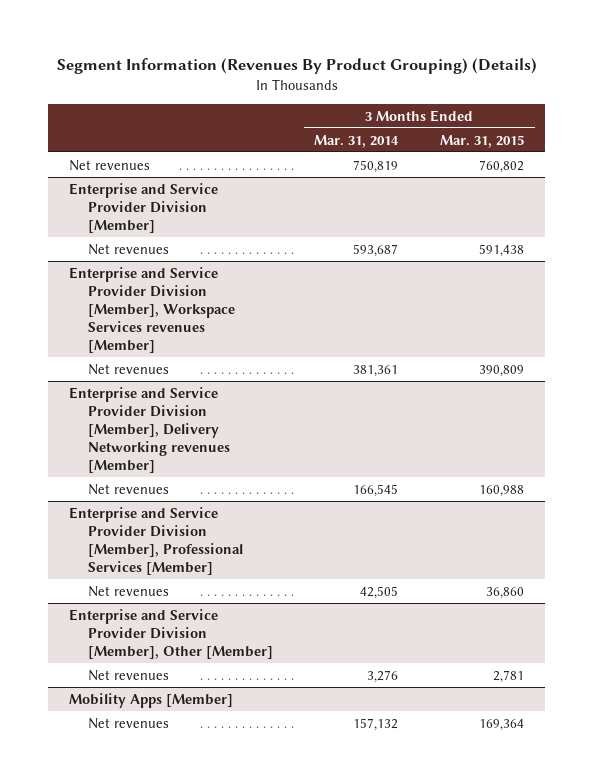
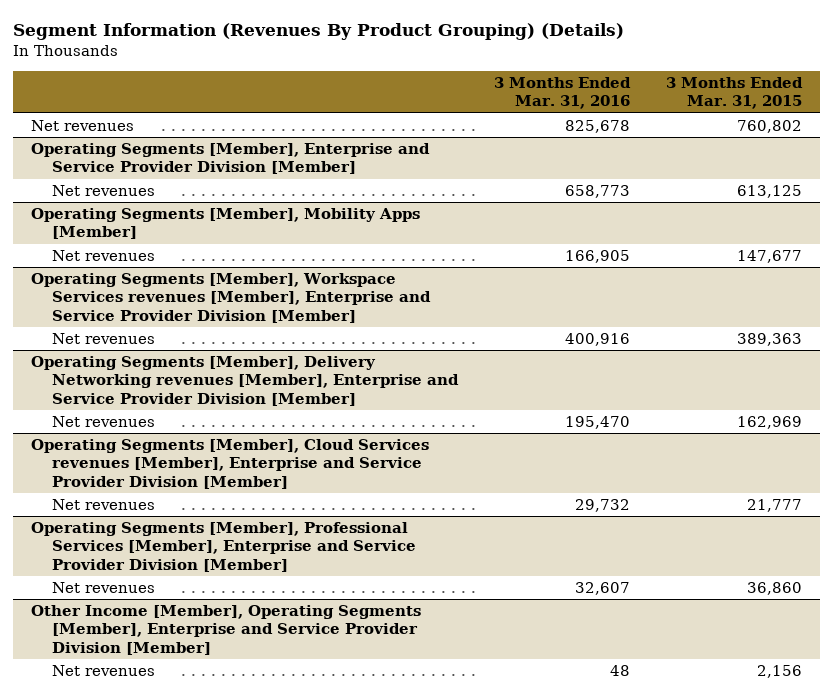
- | 3 Months Ended Mar. 31, 2014 | 3 Months Ended Mar. 31, 2015
+ | 3 Months Ended Mar. 31, 2016 | 3 Months Ended Mar. 31, 2015
- Enterprise and Service Provider Division [Member]
- Net revenues | 593,687 | 591,438
- Enterprise and Service Provider Division [Member], Workspace Services revenues [Member]
- Net revenues | 381,361 | 390,809
- Enterprise and Service Provider Division [Member], Delivery Networking revenues [Member]
- Net revenues | 166,545 | 160,988
- Enterprise and Service Provider Division [Member], Professional Services [Member]
+ Operating Segments [Member], Enterprise and Service Provider Division [Member]
+ Net revenues | 658,773 | 613,125
+ Operating Segments [Member], Mobility Apps [Member]
+ Net revenues | 166,905 | 147,677
+ Operating Segments [Member], Workspace Services revenues [Member], Enterprise and Service Provider Division [Member]
+ Net revenues | 400,916 | 389,363
+ Operating Segments [Member], Delivery Networking revenues [Member], Enterprise and Service Provider Division [Member]
+ Net revenues | 195,470 | 162,969
+ Operating Segments [Member], Cloud Services revenues [Member], Enterprise and Service Provider Division [Member]
+ Net revenues | 29,732 | 21,777
+ Operating Segments [Member], Professional Services [Member], Enterprise and Service Provider Division [Member]
- Enterprise and Service Provider Division [Member], Other [Member]
- Net revenues | 3,276 | 2,781
- Mobility Apps [Member]
- Net revenues | 157,132 | 169,364
+ Other Income [Member], Operating Segments [Member], Enterprise and Service Provider Division [Member]
+ Net revenues | 48 | 2,156

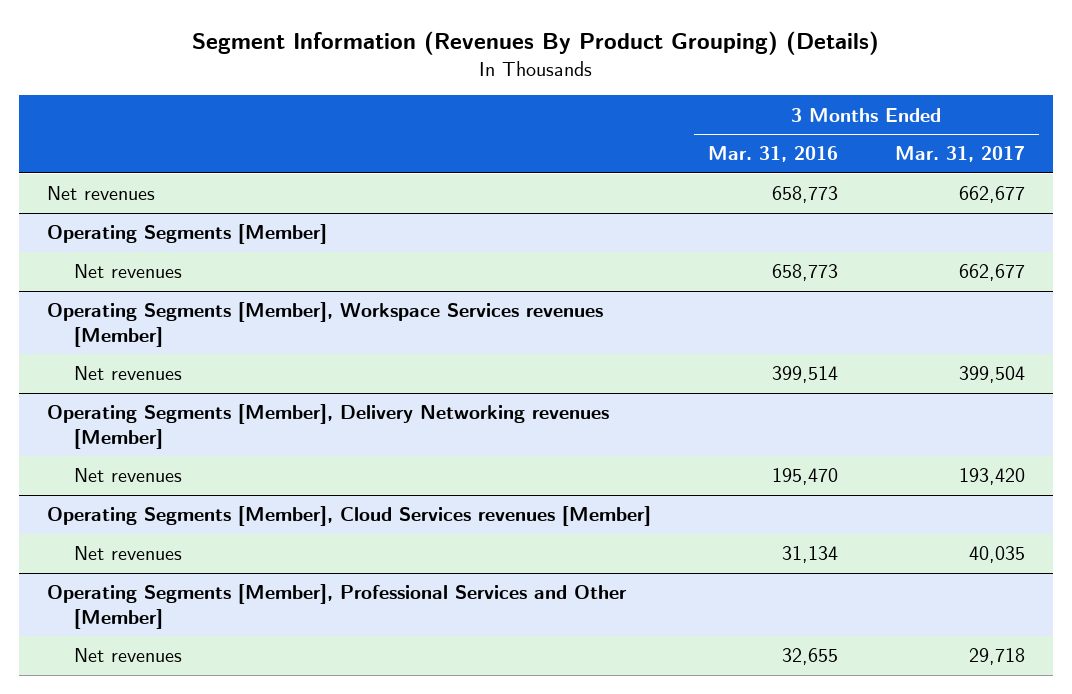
- | 3 Months Ended Mar. 31, 2016 | 3 Months Ended Mar. 31, 2015
+ | 3 Months Ended Mar. 31, 2016 | 3 Months Ended Mar. 31, 2017
- Net revenues | 825,678 | 760,802
- Operating Segments [Member], Enterprise and Service Provider Division [Member]
- Operating Segments [Member], Mobility Apps [Member]
- Net revenues | 166,905 | 147,677
- Operating Segments [Member], Workspace Services revenues [Member], Enterprise and Service Provider Division [Member]
- Net revenues | 400,916 | 389,363
- Operating Segments [Member], Delivery Networking revenues [Member], Enterprise and Service Provider Division [Member]
+ Operating Segments [Member]
+ Net revenues | 658,773 | 662,677
+ Operating Segments [Member], Workspace Services revenues [Member]
+ Net revenues | 399,514 | 399,504
+ Operating Segments [Member], Delivery Networking revenues [Member]
- Operating Segments [Member], Cloud Services revenues [Member], Enterprise and Service Provider Division [Member]
- Net revenues | 29,732 | 21,777
- Operating Segments [Member], Professional Services [Member], Enterprise and Service Provider Division [Member]
- Net revenues | 32,607 | 36,860
- Other Income [Member], Operating Segments [Member], Enterprise and Service Provider Division [Member]
- Net revenues | 48 | 2,156
+ Operating Segments [Member], Cloud Services revenues [Member]
+ Net revenues | 31,134 | 40,035
+ Operating Segments [Member], Professional Services and Other [Member]
+ Net revenues | 32,655 | 29,718

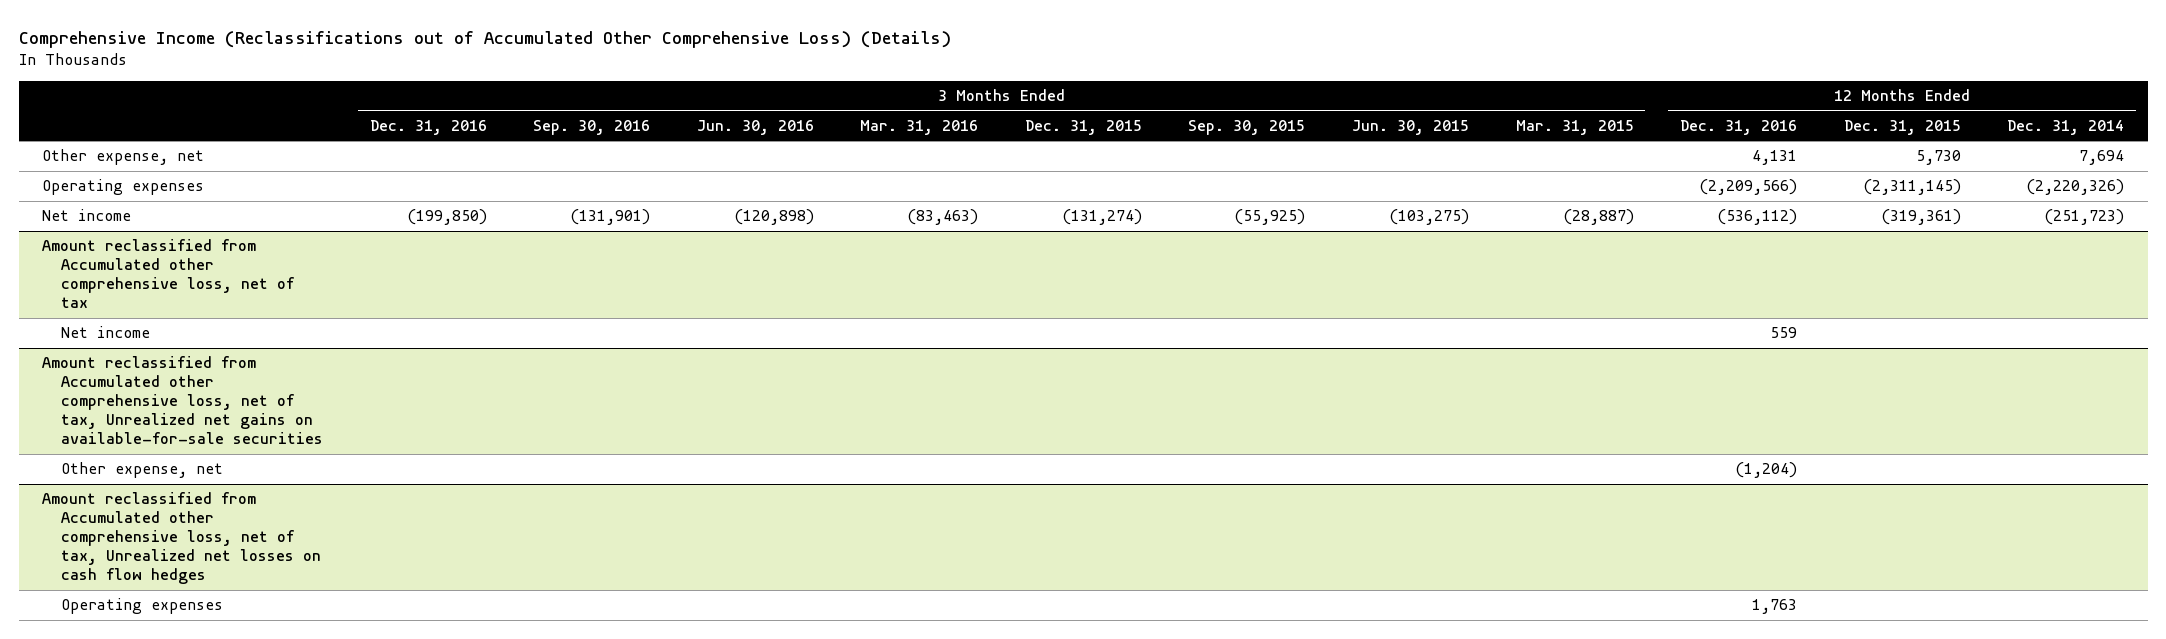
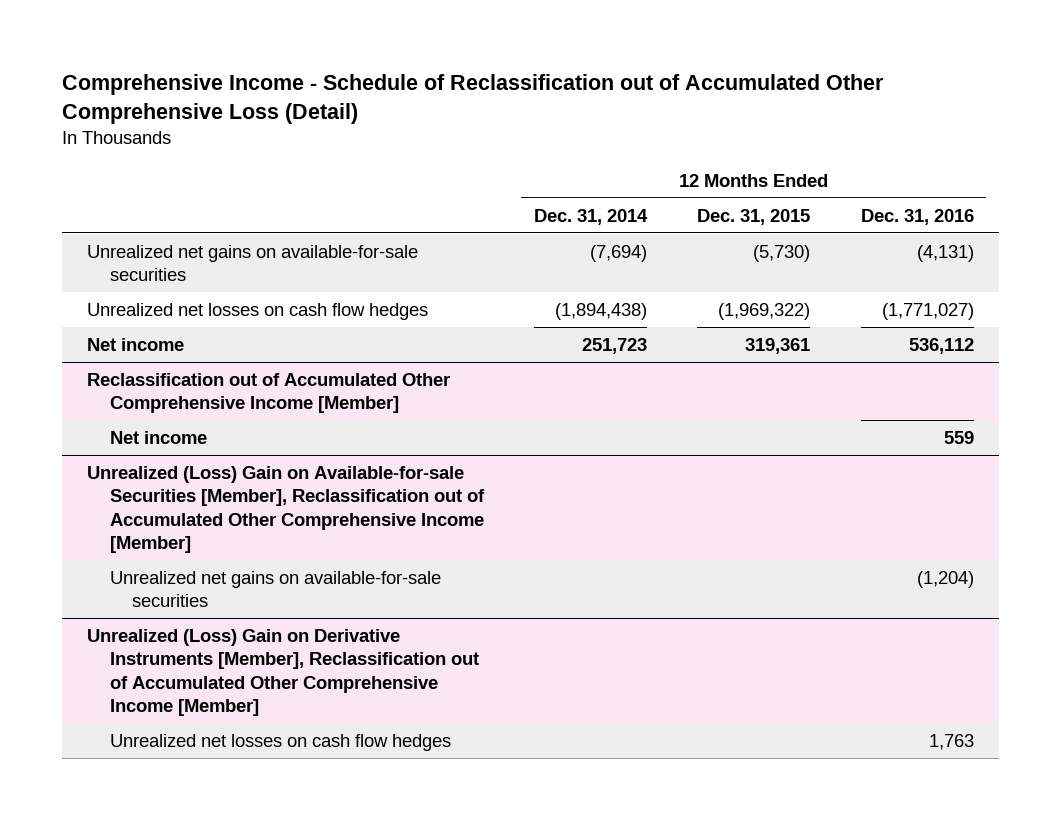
- Comprehensive Income (Reclassifications out of Accumulated Other Comprehensive Loss) (Details)
+ Comprehensive Income - Schedule of Reclassification out of Accumulated Other Comprehensive Loss (Detail)
- | 3 Months Ended Dec. 31, 2016 | 3 Months Ended Sep. 30, 2016 | 3 Months Ended Jun. 30, 2016 | 3 Months Ended Mar. 31, 2016 | 3 Months Ended Dec. 31, 2015 | 3 Months Ended Sep. 30, 2015 | 3 Months Ended Jun. 30, 2015 | 3 Months Ended Mar. 31, 2015 | 12 Months Ended Dec. 31, 2016 | 12 Months Ended Dec. 31, 2015 | 12 Months Ended Dec. 31, 2014
+ | 12 Months Ended Dec. 31, 2014 | 12 Months Ended Dec. 31, 2015 | 12 Months Ended Dec. 31, 2016
- Other expense, net | | | | | | | | | 4,131 | 5,730 | 7,694
- Operating expenses | | | | | | | | | (2,209,566) | (2,311,145) | (2,220,326)
- Net income | (199,850) | (131,901) | (120,898) | (83,463) | (131,274) | (55,925) | (103,275) | (28,887) | (536,112) | (319,361) | (251,723)
- Amount reclassified from Accumulated other comprehensive loss, net of tax
+ Unrealized net gains on available-for-sale securities | (7,694) | (5,730) | (4,131)
+ Unrealized net losses on cash flow hedges | (1,894,438) | (1,969,322) | (1,771,027)
+ Net income | 251,723 | 319,361 | 536,112
+ Reclassification out of Accumulated Other Comprehensive Income [Member]
- Amount reclassified from Accumulated other comprehensive loss, net of tax, Unrealized net gains on available-for-sale securities
- Other expense, net | | | | | | | | | (1,204) | |
- Amount reclassified from Accumulated other comprehensive loss, net of tax, Unrealized net losses on cash flow hedges
- Operating expenses | | | | | | | | | 1,763 | |
+ Unrealized (Loss) Gain on Available-for-sale Securities [Member], Reclassification out of Accumulated Other Comprehensive Income [Member]
+ Unrealized net gains on available-for-sale securities | | | (1,204)
+ Unrealized (Loss) Gain on Derivative Instruments [Member], Reclassification out of Accumulated Other Comprehensive Income [Member]
+ Unrealized net losses on cash flow hedges | | | 1,763

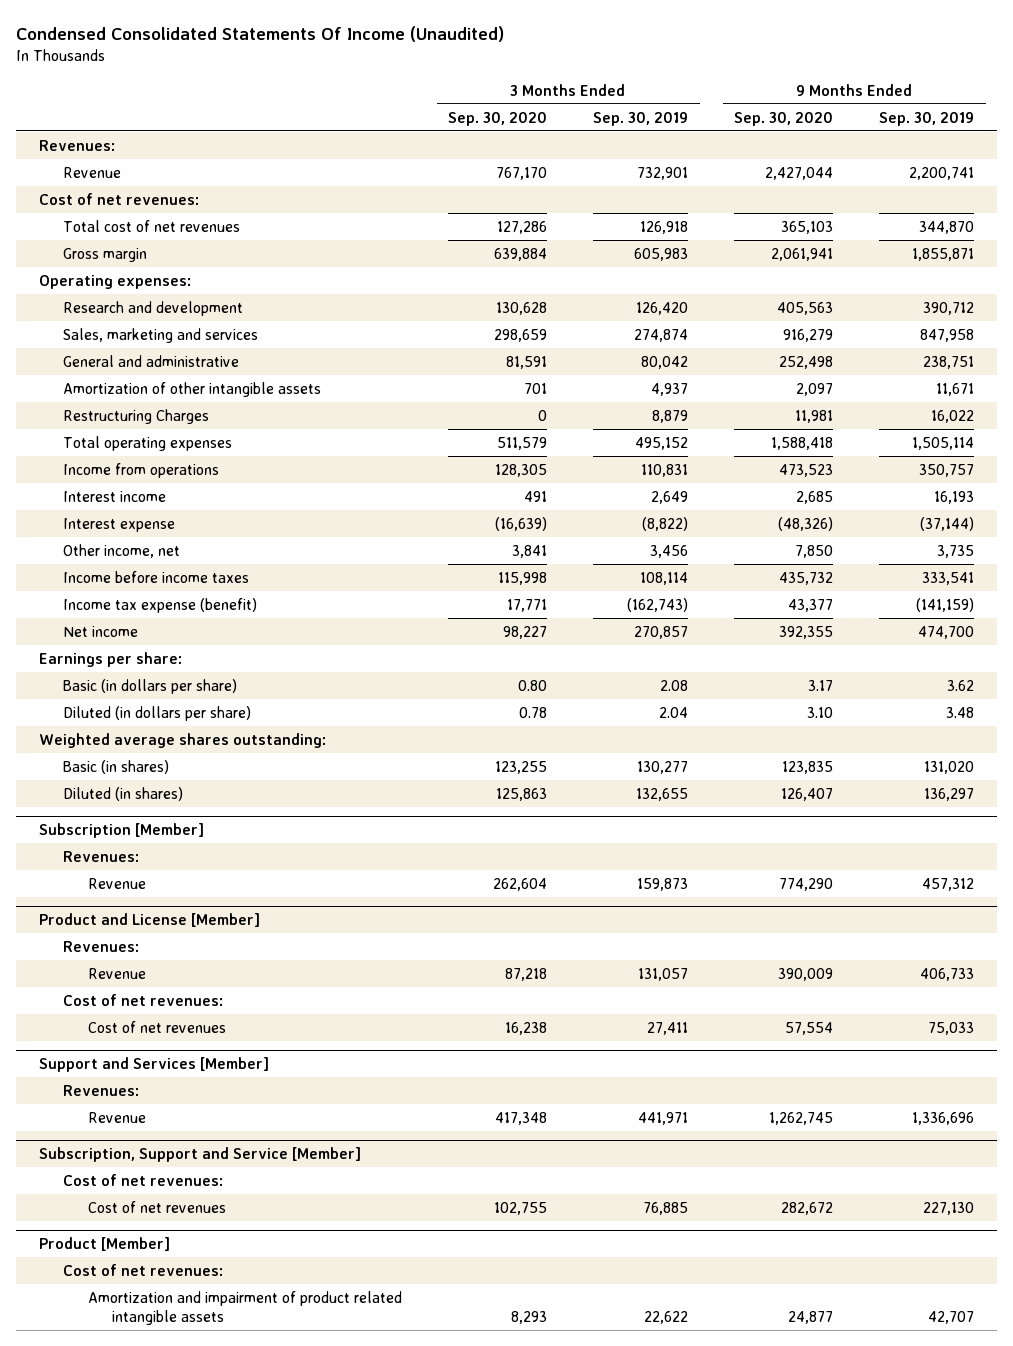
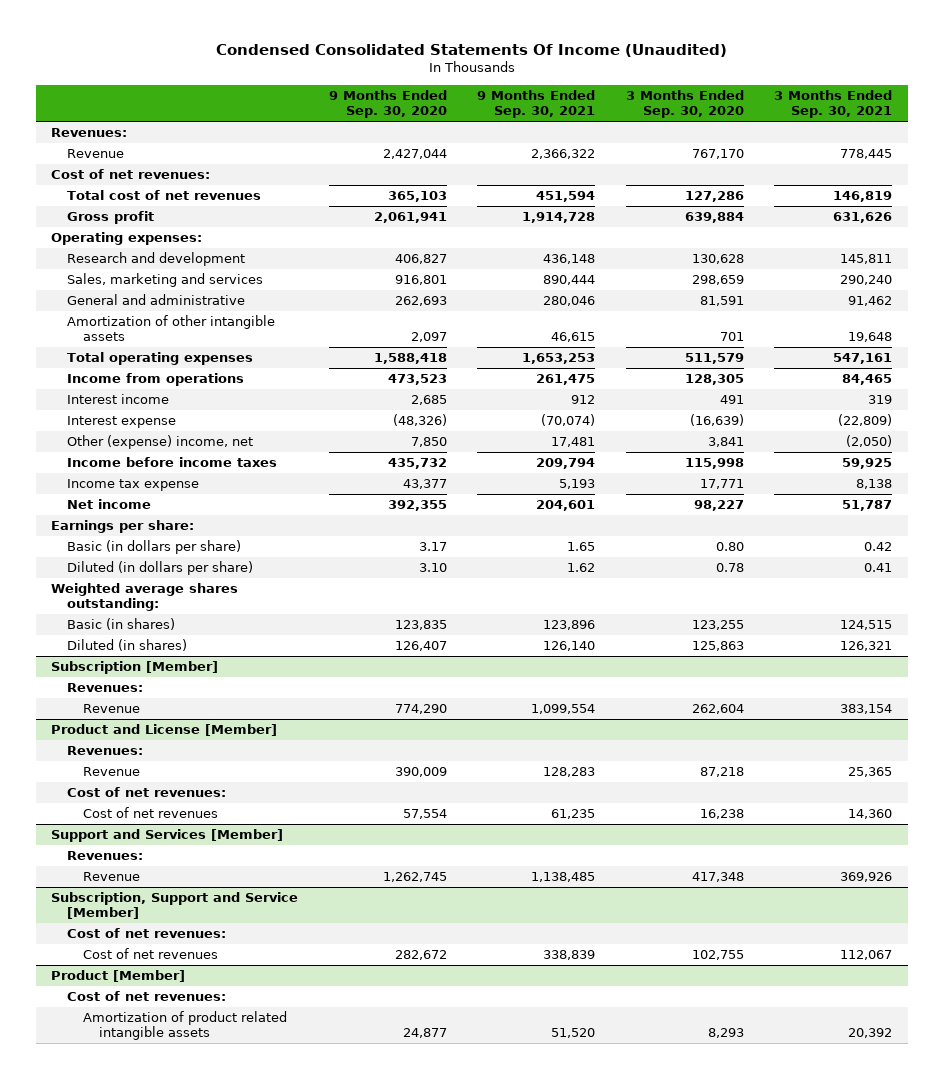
- | 3 Months Ended Sep. 30, 2020 | 3 Months Ended Sep. 30, 2019 | 9 Months Ended Sep. 30, 2020 | 9 Months Ended Sep. 30, 2019
+ | 9 Months Ended Sep. 30, 2020 | 9 Months Ended Sep. 30, 2021 | 3 Months Ended Sep. 30, 2020 | 3 Months Ended Sep. 30, 2021
- Gross margin | 639,884 | 605,983 | 2,061,941 | 1,855,871
+ Gross profit | 2,061,941 | 1,914,728 | 639,884 | 631,626
- Research and development | 130,628 | 126,420 | 405,563 | 390,712
- Sales, marketing and services | 298,659 | 274,874 | 916,279 | 847,958
- General and administrative | 81,591 | 80,042 | 252,498 | 238,751
+ Research and development | 406,827 | 436,148 | 130,628 | 145,811
+ Sales, marketing and services | 916,801 | 890,444 | 298,659 | 290,240
+ General and administrative | 262,693 | 280,046 | 81,591 | 91,462
- Restructuring Charges | 0 | 8,879 | 11,981 | 16,022
- Other income, net | 3,841 | 3,456 | 7,850 | 3,735
+ Other (expense) income, net | 7,850 | 17,481 | 3,841 | (2,050)
- Income tax expense (benefit) | 17,771 | (162,743) | 43,377 | (141,159)
+ Income tax expense | 43,377 | 5,193 | 17,771 | 8,138
@ Product [Member]
- Amortization and impairment of product related intangible assets | 8,293 | 22,622 | 24,877 | 42,707
+ Amortization of product related intangible assets | 24,877 | 51,520 | 8,293 | 20,392

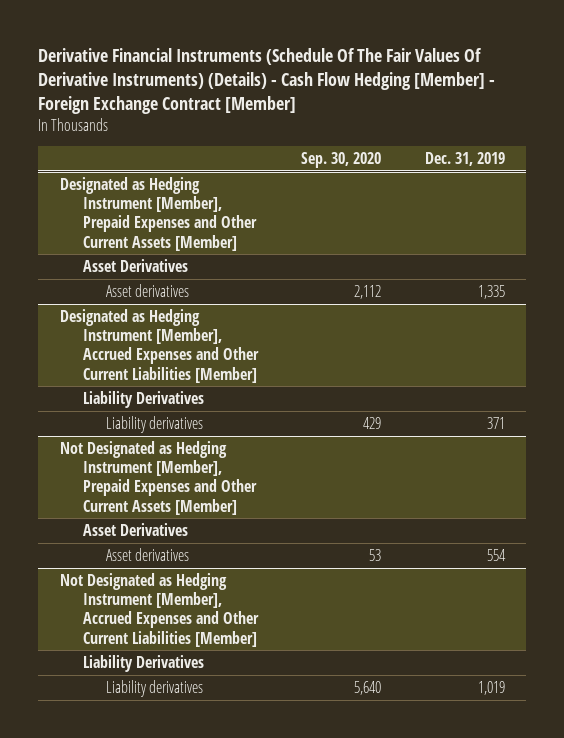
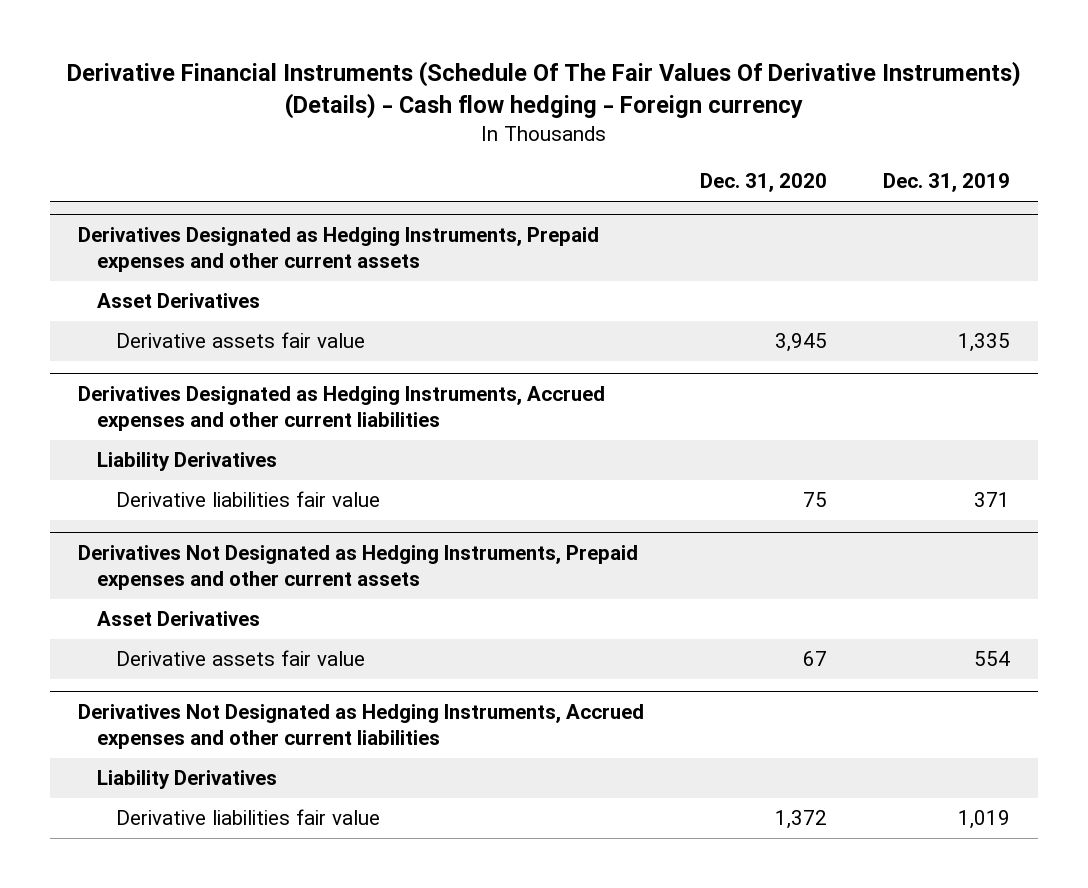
- Derivative Financial Instruments (Schedule Of The Fair Values Of Derivative Instruments) (Details) - Cash Flow Hedging [Member] - Foreign Exchange Contract [Member]
+ Derivative Financial Instruments (Schedule Of The Fair Values Of Derivative Instruments) (Details) - Cash flow hedging - Foreign currency
- | Sep. 30, 2020 | Dec. 31, 2019
+ | Dec. 31, 2020 | Dec. 31, 2019
- Designated as Hedging Instrument [Member], Prepaid Expenses and Other Current Assets [Member]
+ Derivatives Designated as Hedging Instruments, Prepaid expenses and other current assets
- Asset derivatives | 2,112 | 1,335
- Designated as Hedging Instrument [Member], Accrued Expenses and Other Current Liabilities [Member]
+ Derivative assets fair value | 3,945 | 1,335
+ Derivatives Designated as Hedging Instruments, Accrued expenses and other current liabilities
- Liability derivatives | 429 | 371
- Not Designated as Hedging Instrument [Member], Prepaid Expenses and Other Current Assets [Member]
+ Derivative liabilities fair value | 75 | 371
+ Derivatives Not Designated as Hedging Instruments, Prepaid expenses and other current assets
- Asset derivatives | 53 | 554
- Not Designated as Hedging Instrument [Member], Accrued Expenses and Other Current Liabilities [Member]
+ Derivative assets fair value | 67 | 554
+ Derivatives Not Designated as Hedging Instruments, Accrued expenses and other current liabilities
- Liability derivatives | 5,640 | 1,019
+ Derivative liabilities fair value | 1,372 | 1,019

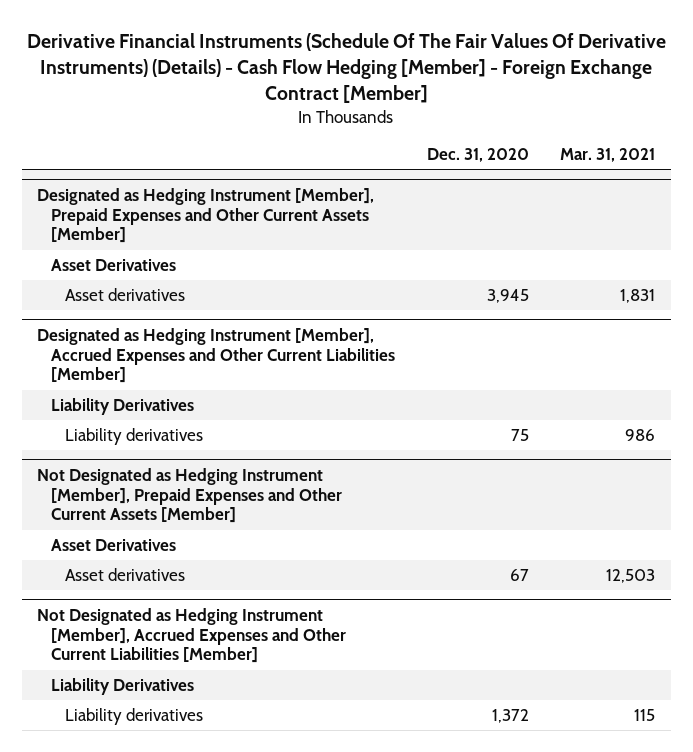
- Derivative Financial Instruments (Schedule Of The Fair Values Of Derivative Instruments) (Details) - Cash flow hedging - Foreign currency
+ Derivative Financial Instruments (Schedule Of The Fair Values Of Derivative Instruments) (Details) - Cash Flow Hedging [Member] - Foreign Exchange Contract [Member]
- | Dec. 31, 2020 | Dec. 31, 2019
+ | Dec. 31, 2020 | Mar. 31, 2021
- Derivatives Designated as Hedging Instruments, Prepaid expenses and other current assets
+ Designated as Hedging Instrument [Member], Prepaid Expenses and Other Current Assets [Member]
- Derivative assets fair value | 3,945 | 1,335
- Derivatives Designated as Hedging Instruments, Accrued expenses and other current liabilities
+ Asset derivatives | 3,945 | 1,831
+ Designated as Hedging Instrument [Member], Accrued Expenses and Other Current Liabilities [Member]
- Derivative liabilities fair value | 75 | 371
- Derivatives Not Designated as Hedging Instruments, Prepaid expenses and other current assets
+ Liability derivatives | 75 | 986
+ Not Designated as Hedging Instrument [Member], Prepaid Expenses and Other Current Assets [Member]
- Derivative assets fair value | 67 | 554
- Derivatives Not Designated as Hedging Instruments, Accrued expenses and other current liabilities
+ Asset derivatives | 67 | 12,503
+ Not Designated as Hedging Instrument [Member], Accrued Expenses and Other Current Liabilities [Member]
- Derivative liabilities fair value | 1,372 | 1,019
+ Liability derivatives | 1,372 | 115

